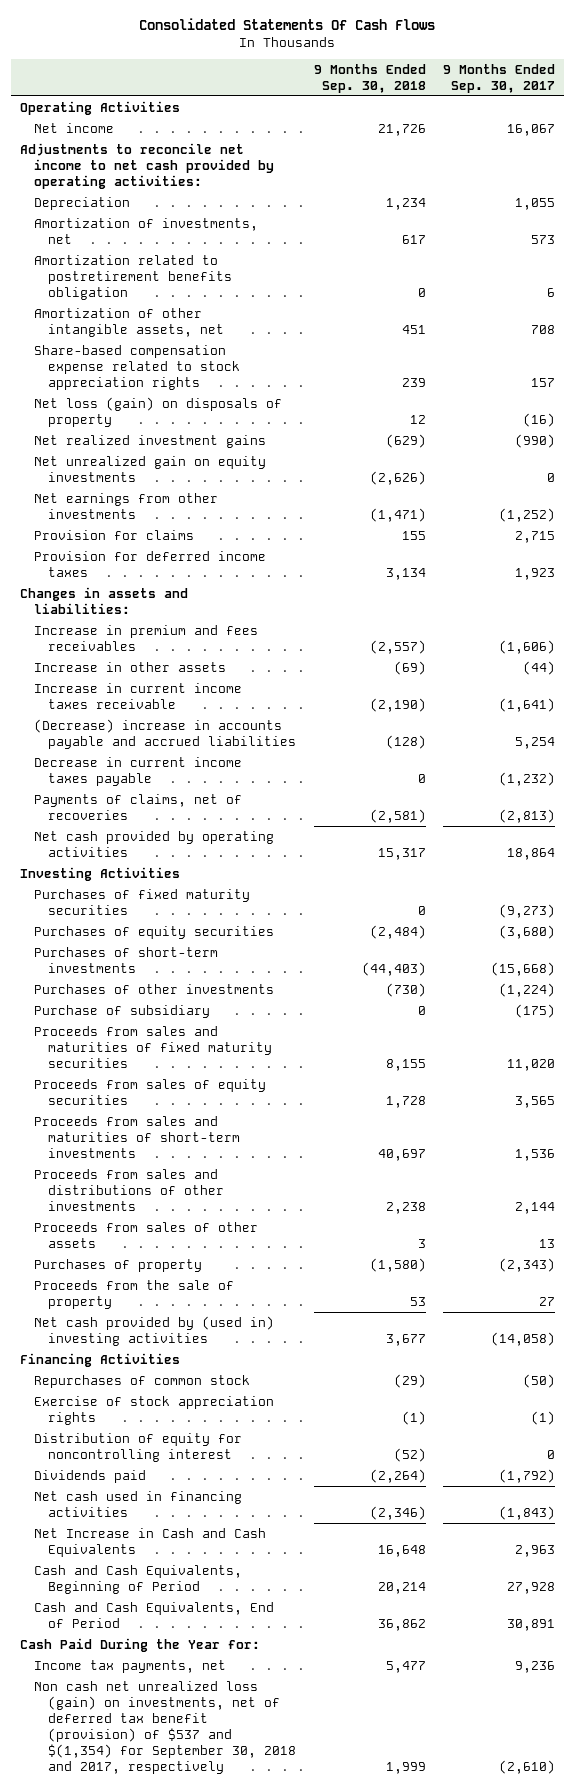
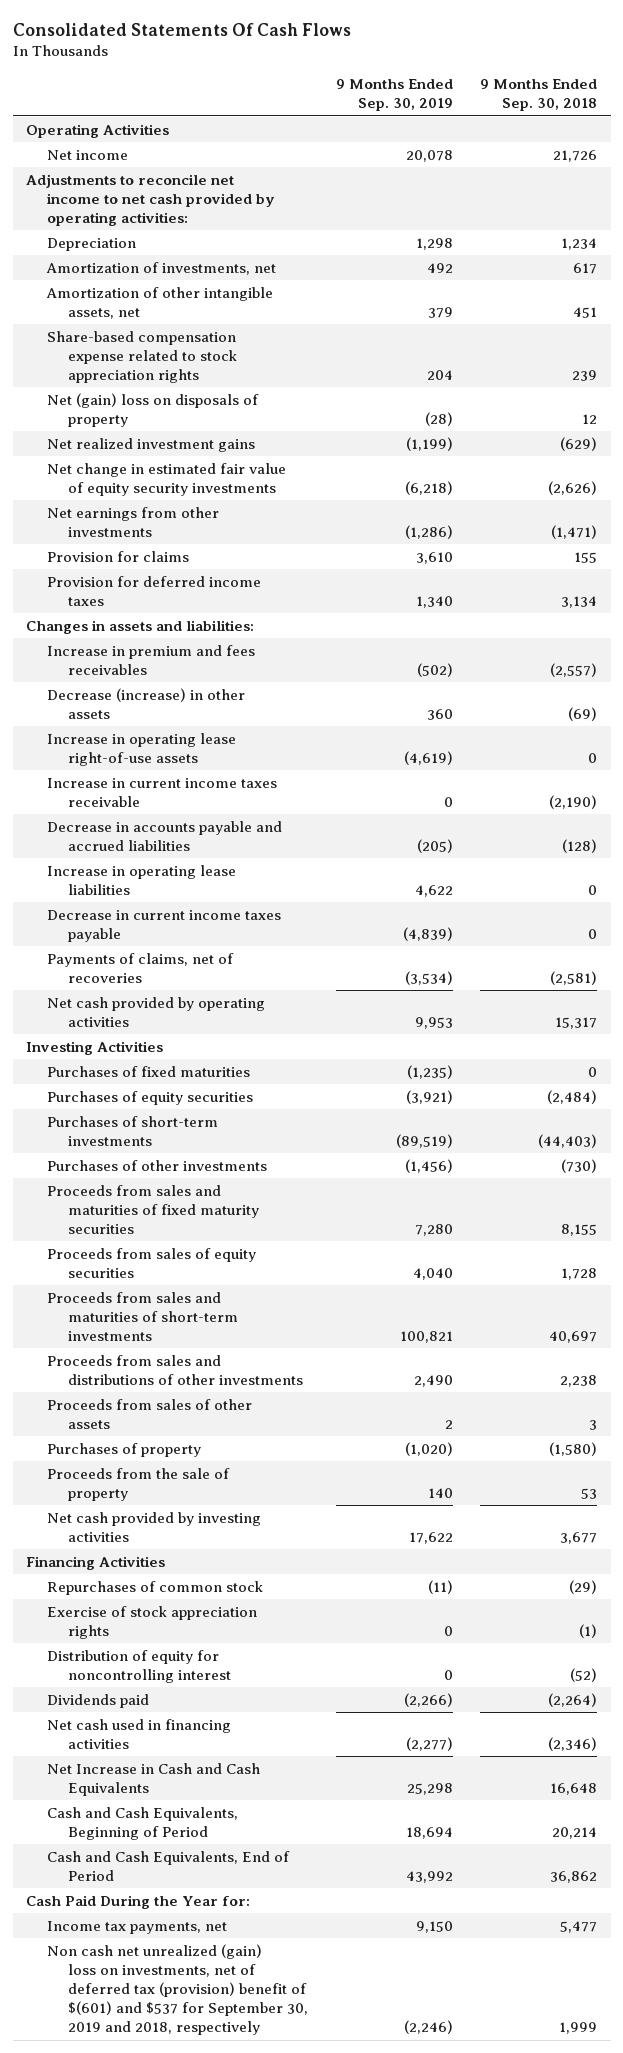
- | 9 Months Ended Sep. 30, 2018 | 9 Months Ended Sep. 30, 2017
+ | 9 Months Ended Sep. 30, 2019 | 9 Months Ended Sep. 30, 2018
- Amortization related to postretirement benefits obligation | 0 | 6
- Net loss (gain) on disposals of property | 12 | (16)
+ Net (gain) loss on disposals of property | (28) | 12
- Net unrealized gain on equity investments | (2,626) | 0
+ Net change in estimated fair value of equity security investments | (6,218) | (2,626)
- Increase in other assets | (69) | (44)
+ Decrease (increase) in other assets | 360 | (69)
+ Increase in operating lease right-of-use assets | (4,619) | 0
- (Decrease) increase in accounts payable and accrued liabilities | (128) | 5,254
+ Decrease in accounts payable and accrued liabilities | (205) | (128)
+ Increase in operating lease liabilities | 4,622 | 0
- Purchases of fixed maturity securities | 0 | (9,273)
+ Purchases of fixed maturities | (1,235) | 0
- Purchase of subsidiary | 0 | (175)
- Net cash provided by (used in) investing activities | 3,677 | (14,058)
+ Net cash provided by investing activities | 17,622 | 3,677
- Non cash net unrealized loss (gain) on investments, net of deferred tax benefit (provision) of $537 and $(1,354) for September 30, 2018 and 2017, respectively | 1,999 | (2,610)
+ Non cash net unrealized (gain) loss on investments, net of deferred tax (provision) benefit of $(601) and $537 for September 30, 2019 and 2018, respectively | (2,246) | 1,999

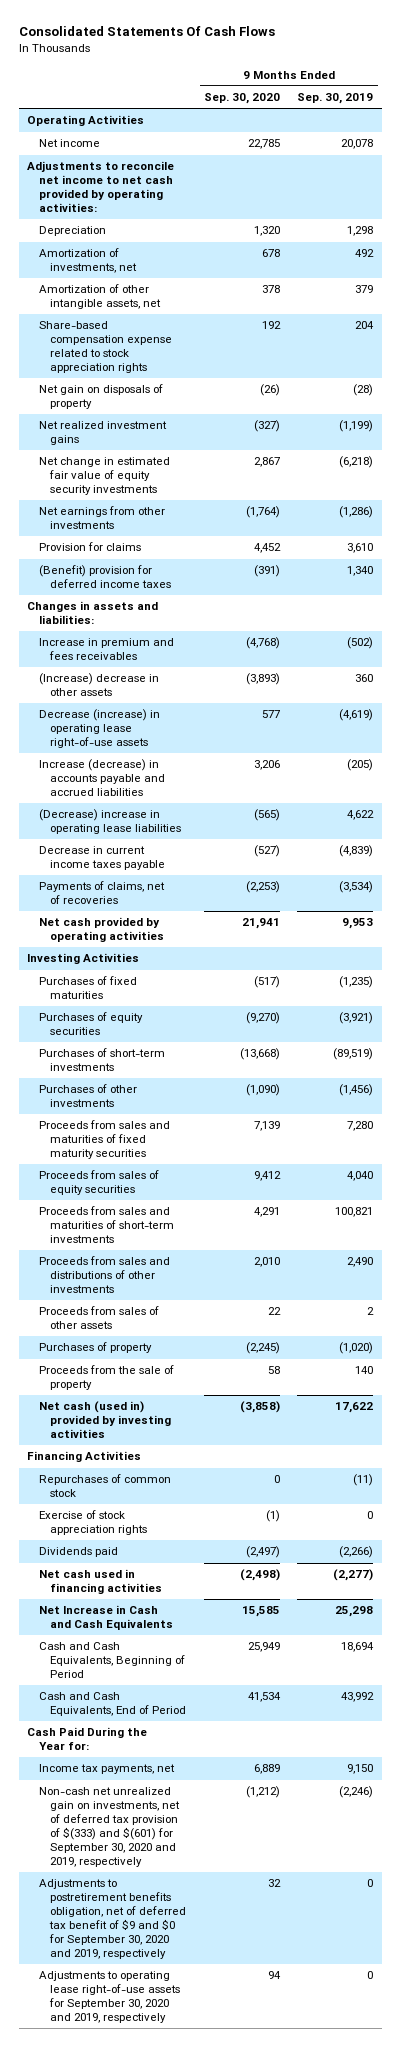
- | 9 Months Ended Sep. 30, 2019 | 9 Months Ended Sep. 30, 2018
+ | 9 Months Ended Sep. 30, 2020 | 9 Months Ended Sep. 30, 2019
- Net (gain) loss on disposals of property | (28) | 12
+ Net gain on disposals of property | (26) | (28)
- Provision for deferred income taxes | 1,340 | 3,134
+ (Benefit) provision for deferred income taxes | (391) | 1,340
- Decrease (increase) in other assets | 360 | (69)
- Increase in operating lease right-of-use assets | (4,619) | 0
- Increase in current income taxes receivable | 0 | (2,190)
- Decrease in accounts payable and accrued liabilities | (205) | (128)
- Increase in operating lease liabilities | 4,622 | 0
+ (Increase) decrease in other assets | (3,893) | 360
+ Decrease (increase) in operating lease right-of-use assets | 577 | (4,619)
+ Increase (decrease) in accounts payable and accrued liabilities | 3,206 | (205)
+ (Decrease) increase in operating lease liabilities | (565) | 4,622
- Net cash provided by investing activities | 17,622 | 3,677
+ Net cash (used in) provided by investing activities | (3,858) | 17,622
- Distribution of equity for noncontrolling interest | 0 | (52)
- Non cash net unrealized (gain) loss on investments, net of deferred tax (provision) benefit of $(601) and $537 for September 30, 2019 and 2018, respectively | (2,246) | 1,999
+ Non-cash net unrealized gain on investments, net of deferred tax provision of $(333) and $(601) for September 30, 2020 and 2019, respectively | (1,212) | (2,246)
+ Adjustments to postretirement benefits obligation, net of deferred tax benefit of $9 and $0 for September 30, 2020 and 2019, respectively | 32 | 0
+ Adjustments to operating lease right-of-use assets for September 30, 2020 and 2019, respectively | 94 | 0

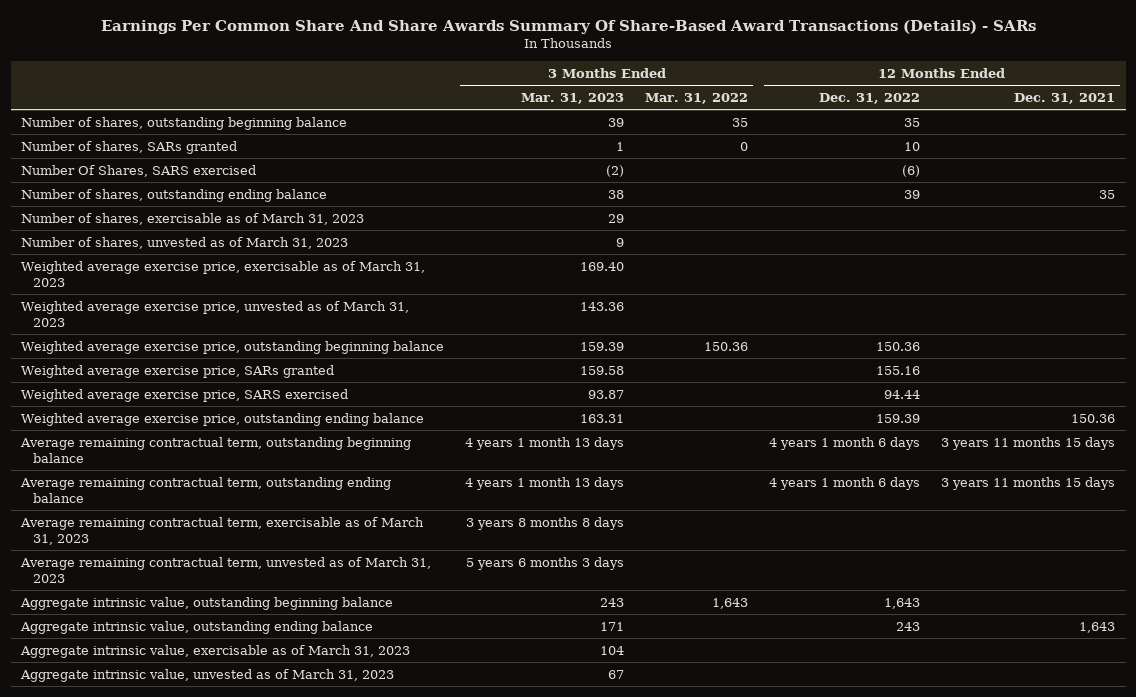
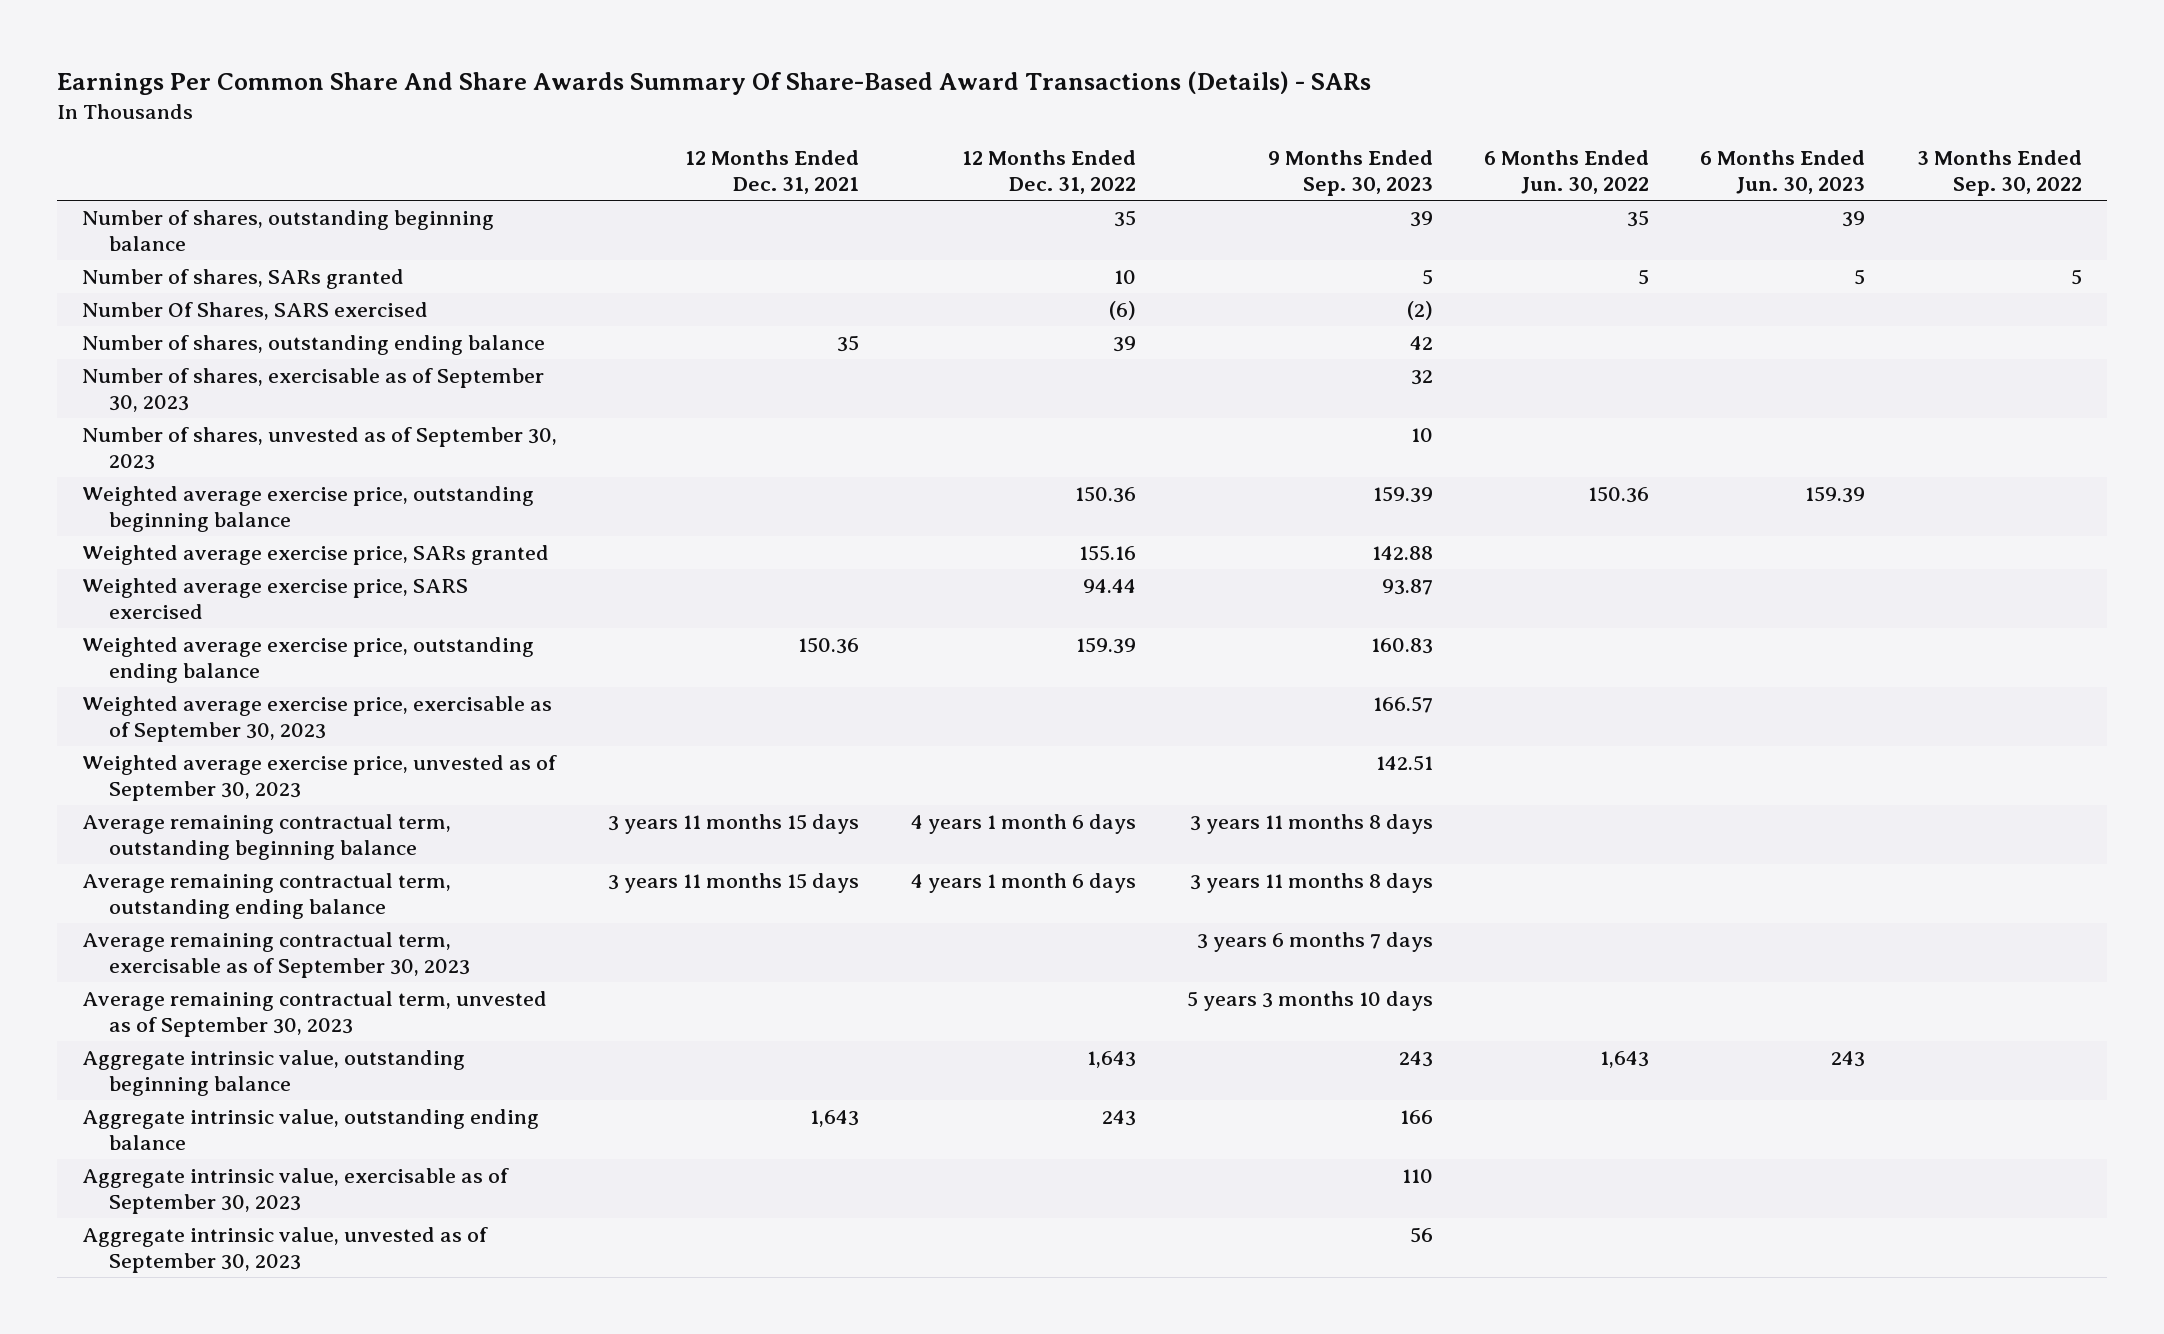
- | 3 Months Ended Mar. 31, 2023 | 3 Months Ended Mar. 31, 2022 | 12 Months Ended Dec. 31, 2022 | 12 Months Ended Dec. 31, 2021
+ | 12 Months Ended Dec. 31, 2021 | 12 Months Ended Dec. 31, 2022 | 9 Months Ended Sep. 30, 2023 | 6 Months Ended Jun. 30, 2022 | 6 Months Ended Jun. 30, 2023 | 3 Months Ended Sep. 30, 2022
- Number of shares, exercisable as of March 31, 2023 | 29 | | |
- Number of shares, unvested as of March 31, 2023 | 9 | | |
- Weighted average exercise price, exercisable as of March 31, 2023 | 169.40 | | |
- Weighted average exercise price, unvested as of March 31, 2023 | 143.36 | | |
+ Number of shares, exercisable as of September 30, 2023 | | | 32 | | |
+ Number of shares, unvested as of September 30, 2023 | | | 10 | | |
+ Weighted average exercise price, exercisable as of September 30, 2023 | | | 166.57 | | |
+ Weighted average exercise price, unvested as of September 30, 2023 | | | 142.51 | | |
- Average remaining contractual term, exercisable as of March 31, 2023 | 3 years 8 months 8 days | | |
- Average remaining contractual term, unvested as of March 31, 2023 | 5 years 6 months 3 days | | |
+ Average remaining contractual term, exercisable as of September 30, 2023 | | | 3 years 6 months 7 days | | |
+ Average remaining contractual term, unvested as of September 30, 2023 | | | 5 years 3 months 10 days | | |
- Aggregate intrinsic value, exercisable as of March 31, 2023 | 104 | | |
- Aggregate intrinsic value, unvested as of March 31, 2023 | 67 | | |
+ Aggregate intrinsic value, exercisable as of September 30, 2023 | | | 110 | | |
+ Aggregate intrinsic value, unvested as of September 30, 2023 | | | 56 | | |

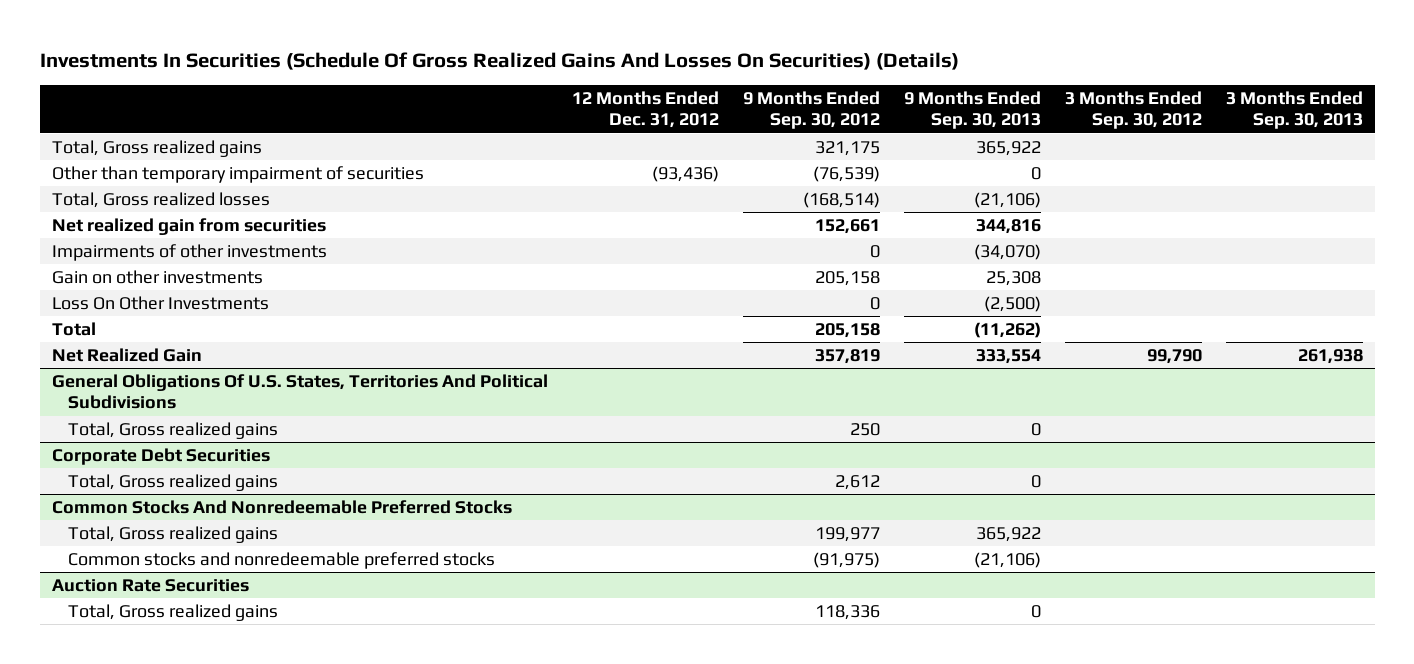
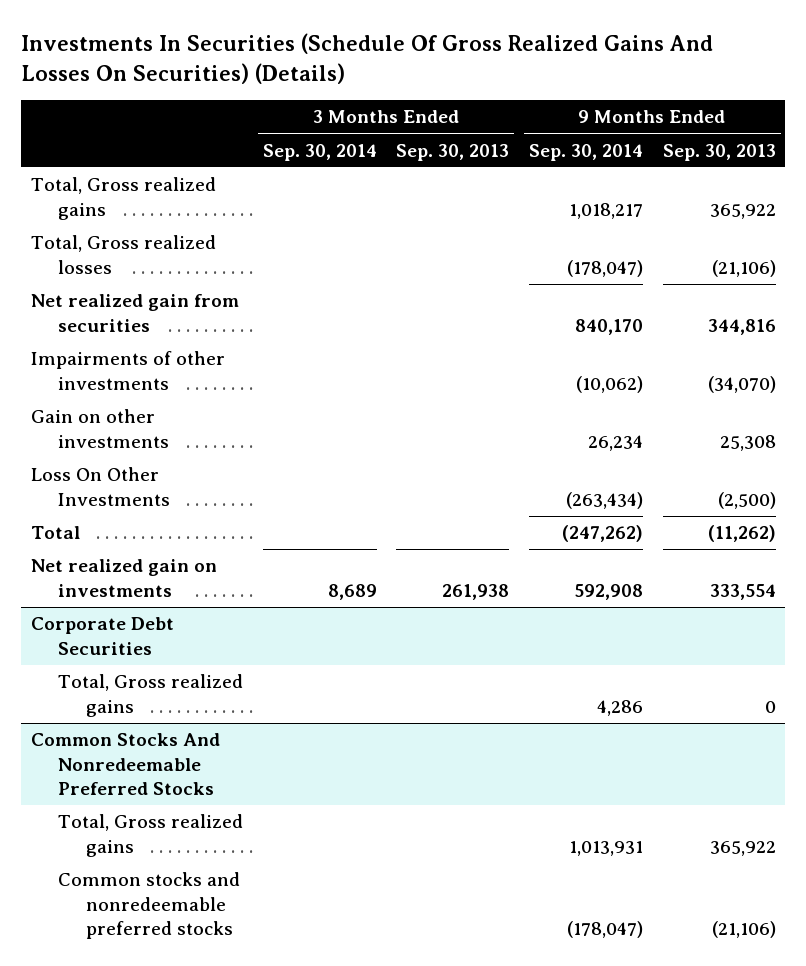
- | 12 Months Ended Dec. 31, 2012 | 9 Months Ended Sep. 30, 2012 | 9 Months Ended Sep. 30, 2013 | 3 Months Ended Sep. 30, 2012 | 3 Months Ended Sep. 30, 2013
+ | 3 Months Ended Sep. 30, 2014 | 3 Months Ended Sep. 30, 2013 | 9 Months Ended Sep. 30, 2014 | 9 Months Ended Sep. 30, 2013
- Other than temporary impairment of securities | (93,436) | (76,539) | 0 | |
- Net Realized Gain | | 357,819 | 333,554 | 99,790 | 261,938
- General Obligations Of U.S. States, Territories And Political Subdivisions
- Total, Gross realized gains | | 250 | 0 | |
+ Net realized gain on investments | 8,689 | 261,938 | 592,908 | 333,554
- Auction Rate Securities
- Total, Gross realized gains | | 118,336 | 0 | |

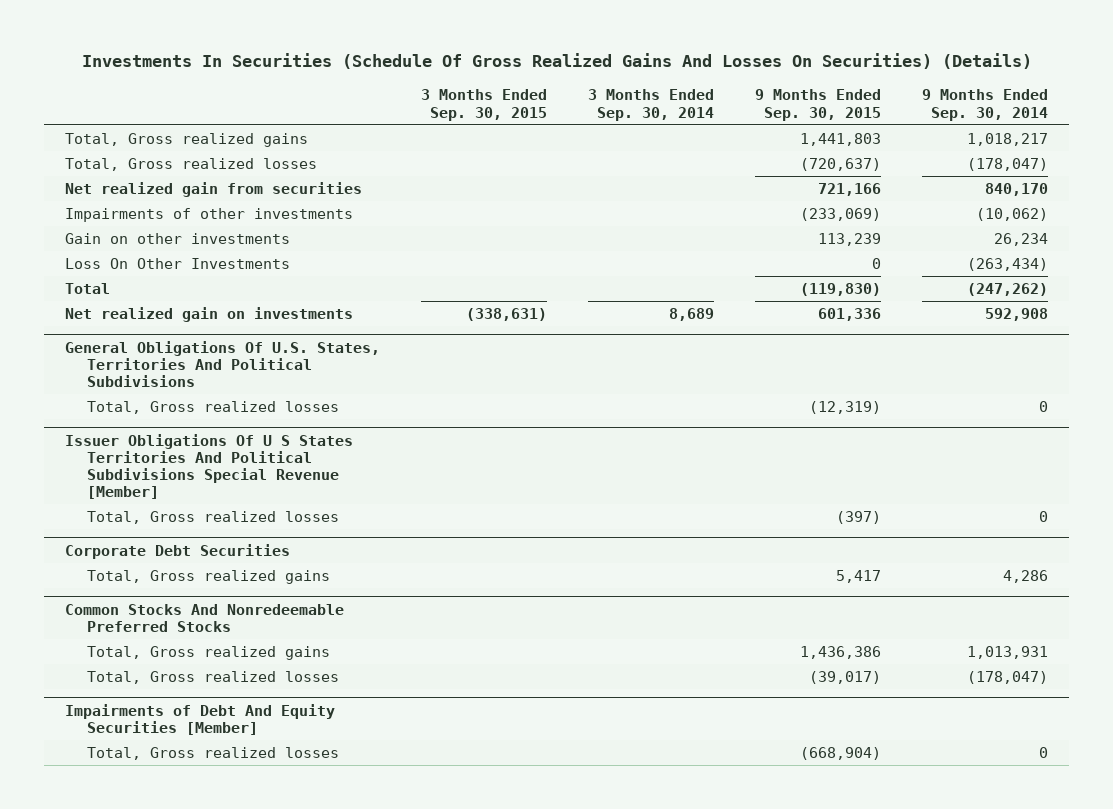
- | 3 Months Ended Sep. 30, 2014 | 3 Months Ended Sep. 30, 2013 | 9 Months Ended Sep. 30, 2014 | 9 Months Ended Sep. 30, 2013
+ | 3 Months Ended Sep. 30, 2015 | 3 Months Ended Sep. 30, 2014 | 9 Months Ended Sep. 30, 2015 | 9 Months Ended Sep. 30, 2014
+ General Obligations Of U.S. States, Territories And Political Subdivisions
+ Total, Gross realized losses | | | (12,319) | 0
+ Issuer Obligations Of U S States Territories And Political Subdivisions Special Revenue [Member]
+ Total, Gross realized losses | | | (397) | 0
@ Common Stocks And Nonredeemable Preferred Stocks
- Common stocks and nonredeemable preferred stocks | | | (178,047) | (21,106)
+ Total, Gross realized losses | | | (39,017) | (178,047)
+ Impairments of Debt And Equity Securities [Member]
+ Total, Gross realized losses | | | (668,904) | 0

